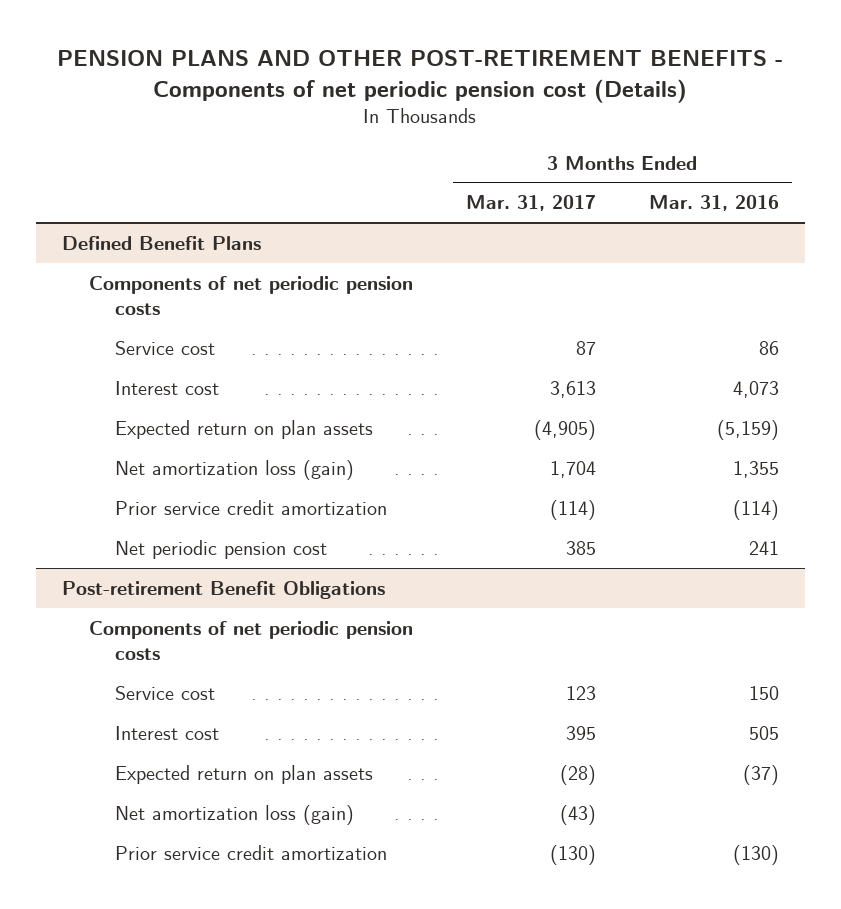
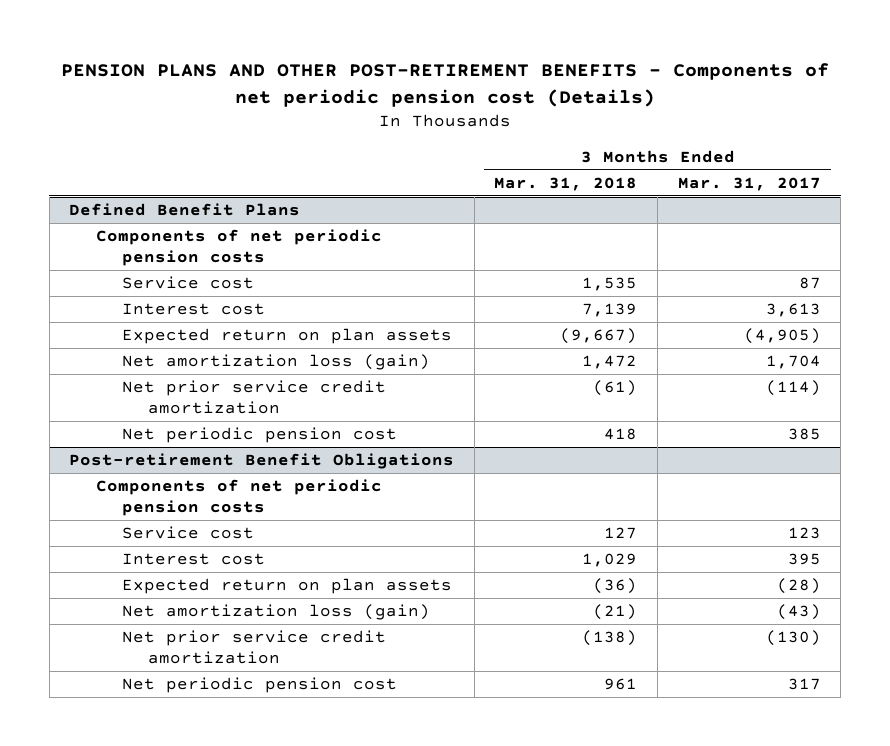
- | 3 Months Ended Mar. 31, 2017 | 3 Months Ended Mar. 31, 2016
+ | 3 Months Ended Mar. 31, 2018 | 3 Months Ended Mar. 31, 2017
@ Defined Benefit Plans
- Prior service credit amortization | (114) | (114)
+ Net prior service credit amortization | (61) | (114)
@ Post-retirement Benefit Obligations
- Prior service credit amortization | (130) | (130)
+ Net prior service credit amortization | (138) | (130)
+ Net periodic pension cost | 961 | 317

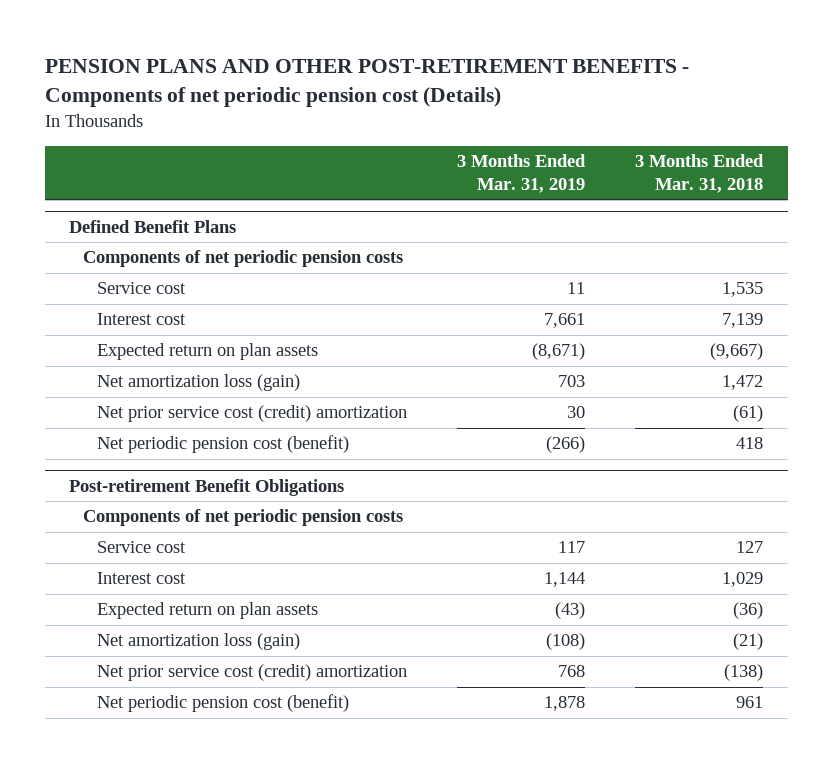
- | 3 Months Ended Mar. 31, 2018 | 3 Months Ended Mar. 31, 2017
+ | 3 Months Ended Mar. 31, 2019 | 3 Months Ended Mar. 31, 2018
@ Defined Benefit Plans
- Net prior service credit amortization | (61) | (114)
- Net periodic pension cost | 418 | 385
+ Net prior service cost (credit) amortization | 30 | (61)
+ Net periodic pension cost (benefit) | (266) | 418
@ Post-retirement Benefit Obligations
- Net prior service credit amortization | (138) | (130)
- Net periodic pension cost | 961 | 317
+ Net prior service cost (credit) amortization | 768 | (138)
+ Net periodic pension cost (benefit) | 1,878 | 961

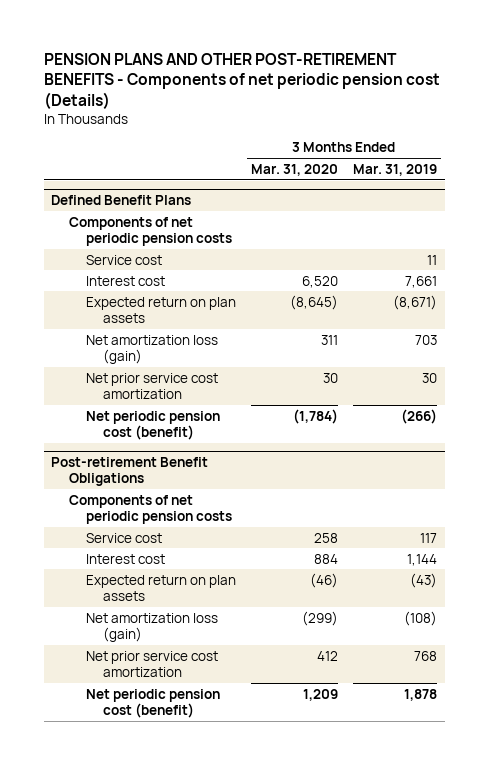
- | 3 Months Ended Mar. 31, 2019 | 3 Months Ended Mar. 31, 2018
+ | 3 Months Ended Mar. 31, 2020 | 3 Months Ended Mar. 31, 2019
@ Defined Benefit Plans
- Net prior service cost (credit) amortization | 30 | (61)
+ Net prior service cost amortization | 30 | 30
@ Post-retirement Benefit Obligations
- Net prior service cost (credit) amortization | 768 | (138)
+ Net prior service cost amortization | 412 | 768

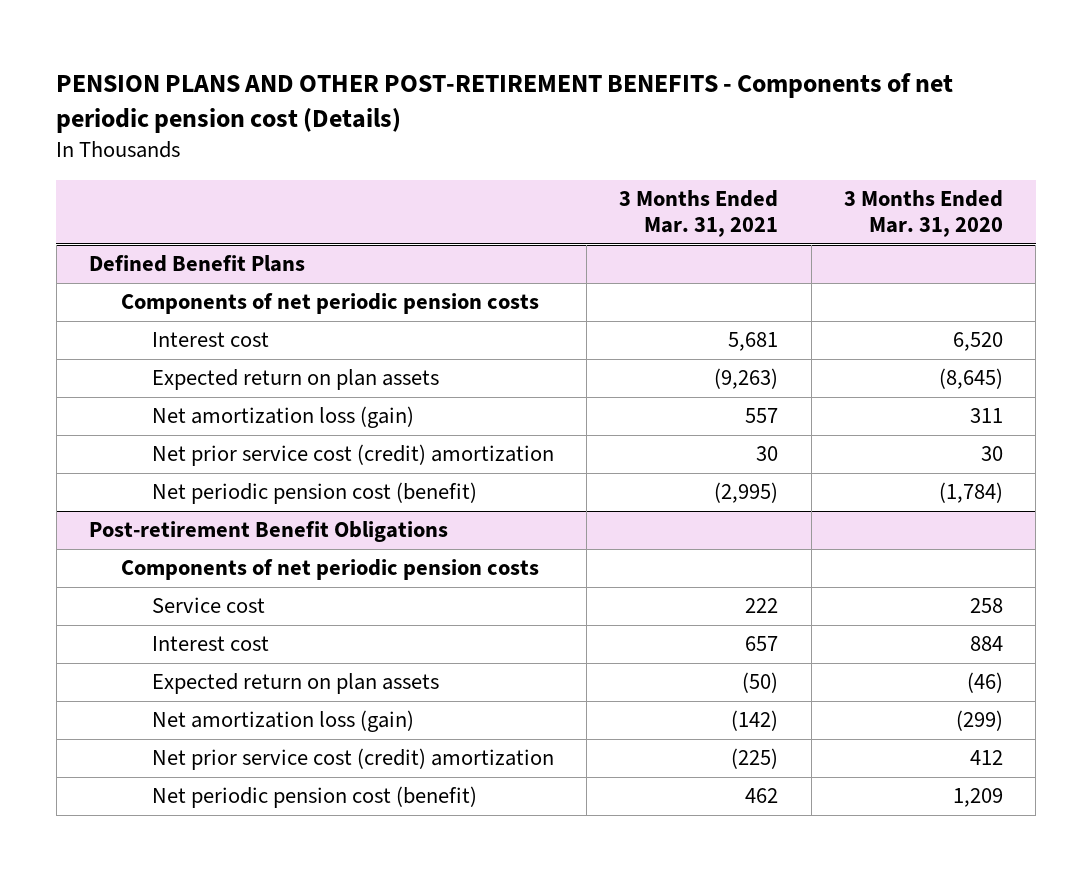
- | 3 Months Ended Mar. 31, 2020 | 3 Months Ended Mar. 31, 2019
+ | 3 Months Ended Mar. 31, 2021 | 3 Months Ended Mar. 31, 2020
@ Defined Benefit Plans
- Service cost | | 11
- Net prior service cost amortization | 30 | 30
+ Net prior service cost (credit) amortization | 30 | 30
@ Post-retirement Benefit Obligations
- Net prior service cost amortization | 412 | 768
+ Net prior service cost (credit) amortization | (225) | 412

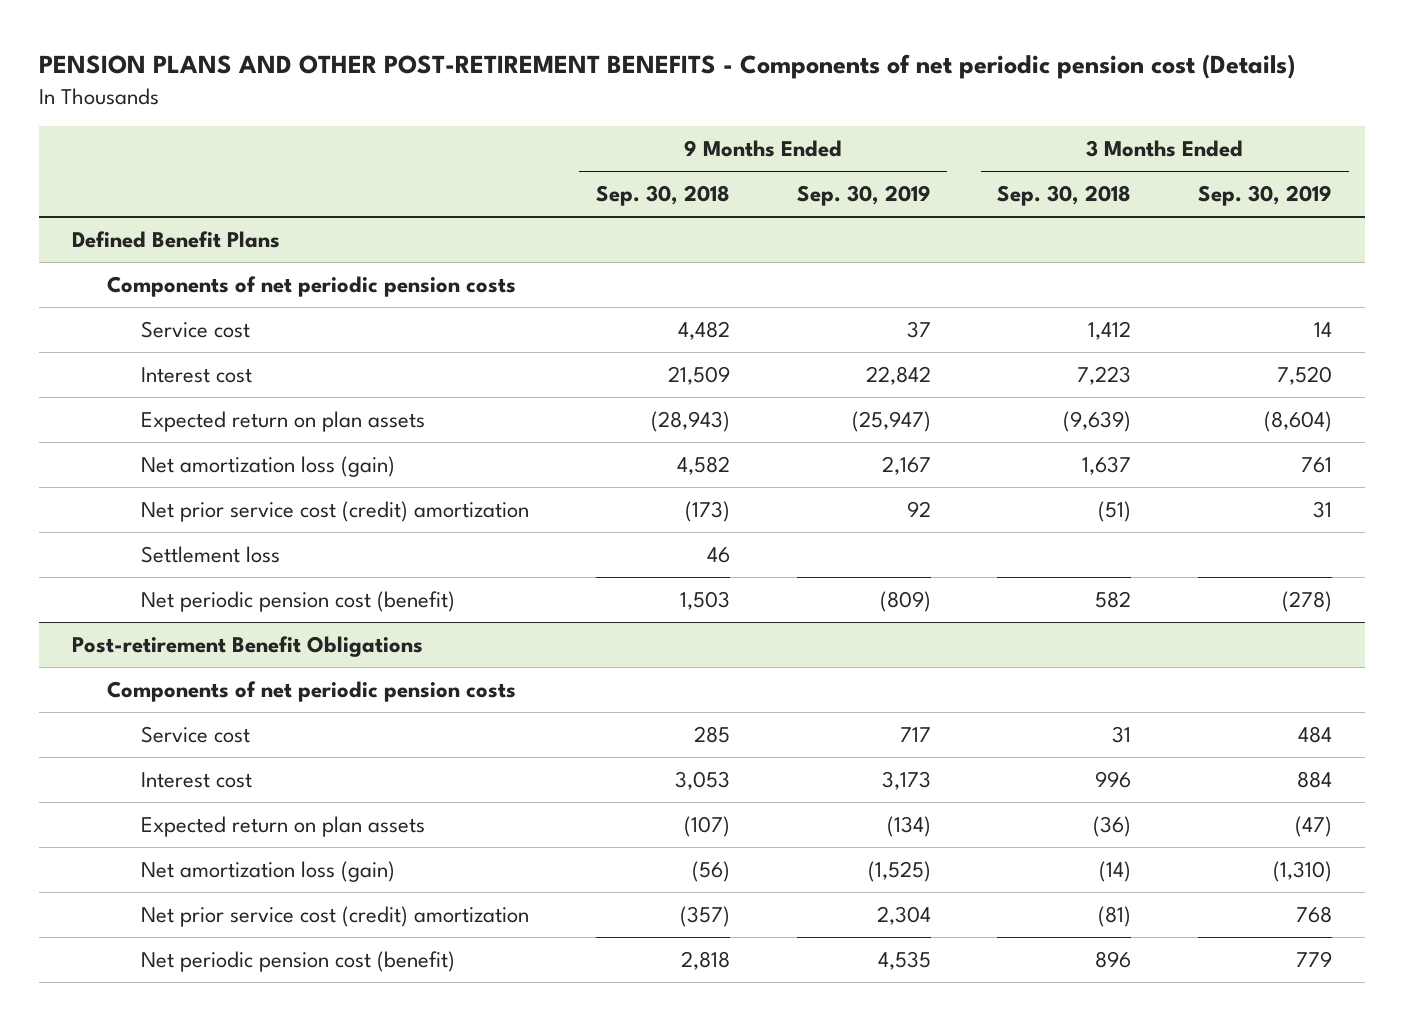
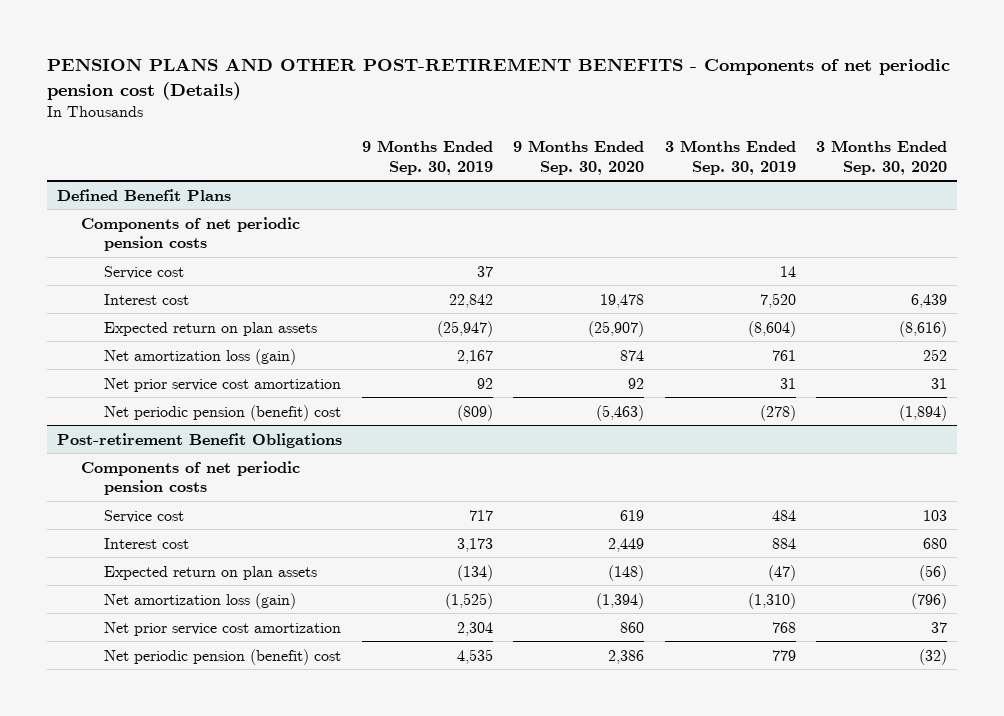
- | 9 Months Ended Sep. 30, 2018 | 9 Months Ended Sep. 30, 2019 | 3 Months Ended Sep. 30, 2018 | 3 Months Ended Sep. 30, 2019
+ | 9 Months Ended Sep. 30, 2019 | 9 Months Ended Sep. 30, 2020 | 3 Months Ended Sep. 30, 2019 | 3 Months Ended Sep. 30, 2020
@ Defined Benefit Plans
- Net prior service cost (credit) amortization | (173) | 92 | (51) | 31
- Settlement loss | 46 | | |
- Net periodic pension cost (benefit) | 1,503 | (809) | 582 | (278)
+ Net prior service cost amortization | 92 | 92 | 31 | 31
+ Net periodic pension (benefit) cost | (809) | (5,463) | (278) | (1,894)
@ Post-retirement Benefit Obligations
- Net prior service cost (credit) amortization | (357) | 2,304 | (81) | 768
- Net periodic pension cost (benefit) | 2,818 | 4,535 | 896 | 779
+ Net prior service cost amortization | 2,304 | 860 | 768 | 37
+ Net periodic pension (benefit) cost | 4,535 | 2,386 | 779 | (32)

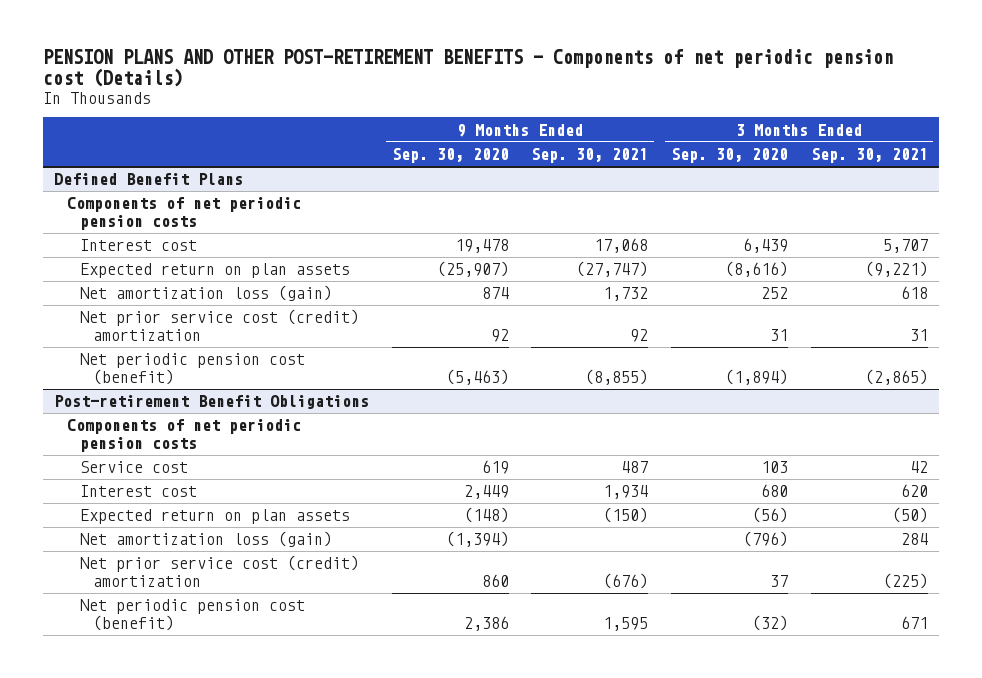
- | 9 Months Ended Sep. 30, 2019 | 9 Months Ended Sep. 30, 2020 | 3 Months Ended Sep. 30, 2019 | 3 Months Ended Sep. 30, 2020
+ | 9 Months Ended Sep. 30, 2020 | 9 Months Ended Sep. 30, 2021 | 3 Months Ended Sep. 30, 2020 | 3 Months Ended Sep. 30, 2021
@ Defined Benefit Plans
- Service cost | 37 | | 14 |
- Net prior service cost amortization | 92 | 92 | 31 | 31
- Net periodic pension (benefit) cost | (809) | (5,463) | (278) | (1,894)
+ Net prior service cost (credit) amortization | 92 | 92 | 31 | 31
+ Net periodic pension cost (benefit) | (5,463) | (8,855) | (1,894) | (2,865)
@ Post-retirement Benefit Obligations
- Net prior service cost amortization | 2,304 | 860 | 768 | 37
- Net periodic pension (benefit) cost | 4,535 | 2,386 | 779 | (32)
+ Net prior service cost (credit) amortization | 860 | (676) | 37 | (225)
+ Net periodic pension cost (benefit) | 2,386 | 1,595 | (32) | 671

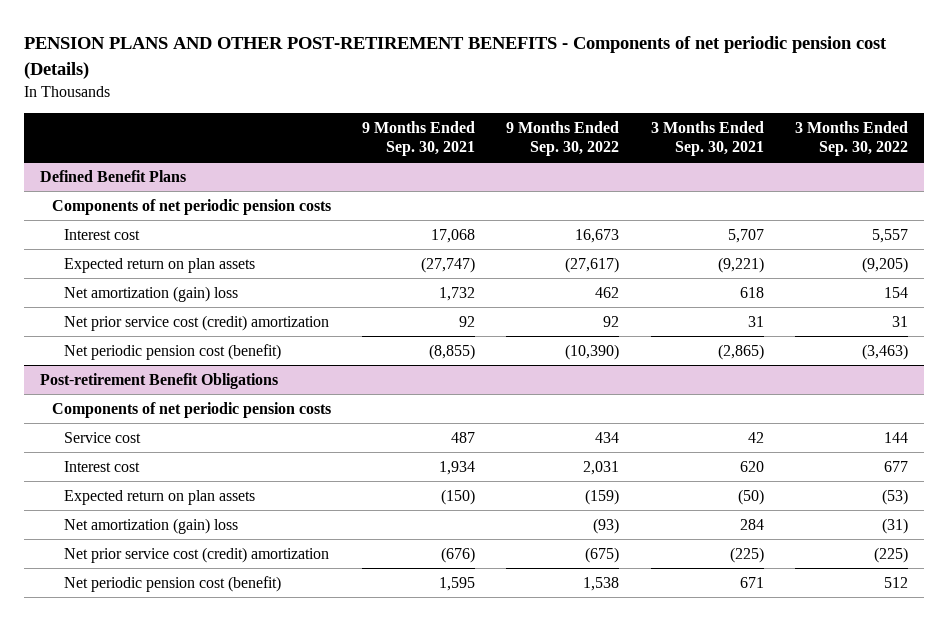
- | 9 Months Ended Sep. 30, 2020 | 9 Months Ended Sep. 30, 2021 | 3 Months Ended Sep. 30, 2020 | 3 Months Ended Sep. 30, 2021
+ | 9 Months Ended Sep. 30, 2021 | 9 Months Ended Sep. 30, 2022 | 3 Months Ended Sep. 30, 2021 | 3 Months Ended Sep. 30, 2022
@ Defined Benefit Plans
- Net amortization loss (gain) | 874 | 1,732 | 252 | 618
+ Net amortization (gain) loss | 1,732 | 462 | 618 | 154
@ Post-retirement Benefit Obligations
- Net amortization loss (gain) | (1,394) | | (796) | 284
+ Net amortization (gain) loss | | (93) | 284 | (31)

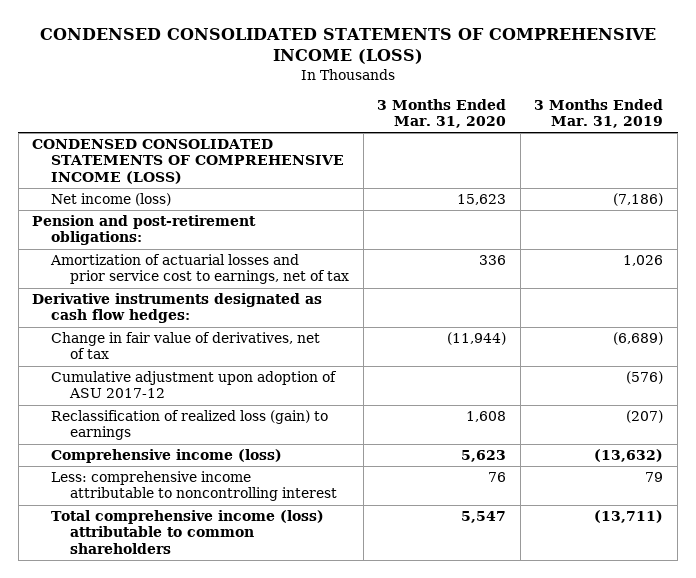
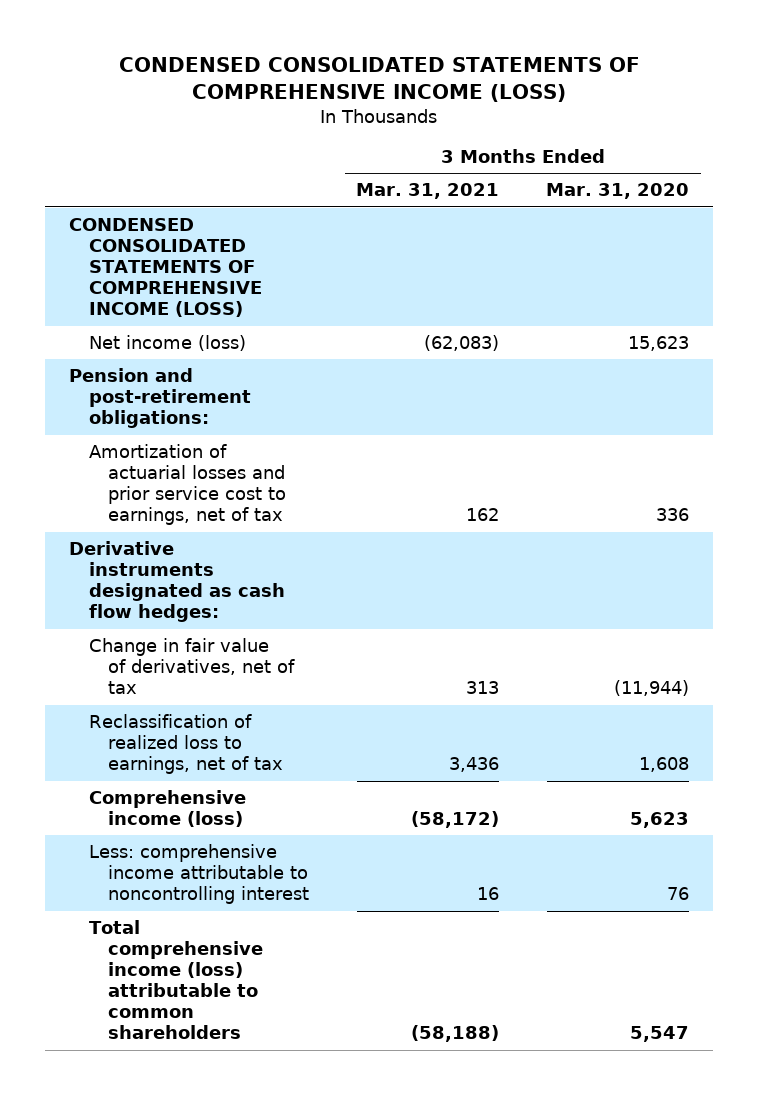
- | 3 Months Ended Mar. 31, 2020 | 3 Months Ended Mar. 31, 2019
+ | 3 Months Ended Mar. 31, 2021 | 3 Months Ended Mar. 31, 2020
- Cumulative adjustment upon adoption of ASU 2017-12 | | (576)
- Reclassification of realized loss (gain) to earnings | 1,608 | (207)
+ Reclassification of realized loss to earnings, net of tax | 3,436 | 1,608

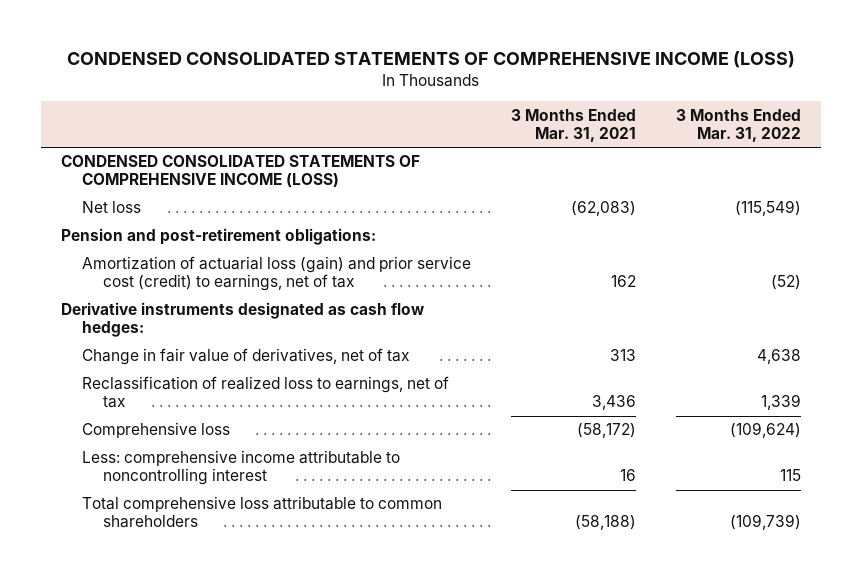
- | 3 Months Ended Mar. 31, 2021 | 3 Months Ended Mar. 31, 2020
+ | 3 Months Ended Mar. 31, 2021 | 3 Months Ended Mar. 31, 2022
- Net income (loss) | (62,083) | 15,623
+ Net loss | (62,083) | (115,549)
- Amortization of actuarial losses and prior service cost to earnings, net of tax | 162 | 336
+ Amortization of actuarial loss (gain) and prior service cost (credit) to earnings, net of tax | 162 | (52)
- Comprehensive income (loss) | (58,172) | 5,623
+ Comprehensive loss | (58,172) | (109,624)
- Total comprehensive income (loss) attributable to common shareholders | (58,188) | 5,547
+ Total comprehensive loss attributable to common shareholders | (58,188) | (109,739)

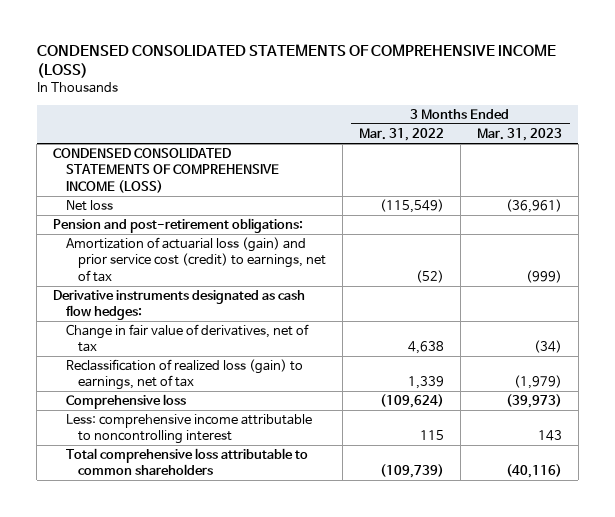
- | 3 Months Ended Mar. 31, 2021 | 3 Months Ended Mar. 31, 2022
+ | 3 Months Ended Mar. 31, 2022 | 3 Months Ended Mar. 31, 2023
- Reclassification of realized loss to earnings, net of tax | 3,436 | 1,339
+ Reclassification of realized loss (gain) to earnings, net of tax | 1,339 | (1,979)

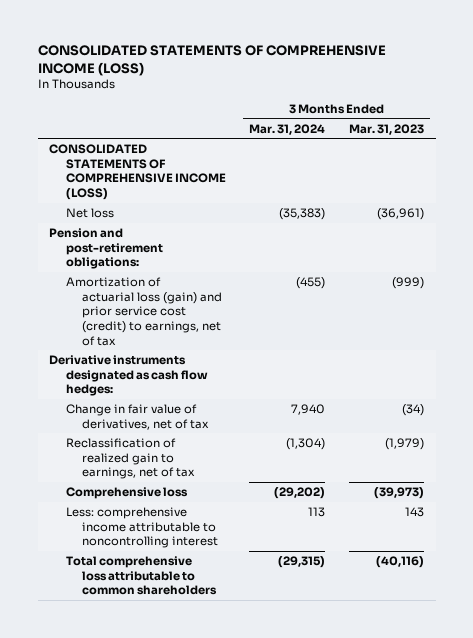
- CONDENSED CONSOLIDATED STATEMENTS OF COMPREHENSIVE INCOME (LOSS)
+ CONSOLIDATED STATEMENTS OF COMPREHENSIVE INCOME (LOSS)
- | 3 Months Ended Mar. 31, 2022 | 3 Months Ended Mar. 31, 2023
+ | 3 Months Ended Mar. 31, 2024 | 3 Months Ended Mar. 31, 2023
- CONDENSED CONSOLIDATED STATEMENTS OF COMPREHENSIVE INCOME (LOSS)
+ CONSOLIDATED STATEMENTS OF COMPREHENSIVE INCOME (LOSS)
- Reclassification of realized loss (gain) to earnings, net of tax | 1,339 | (1,979)
+ Reclassification of realized gain to earnings, net of tax | (1,304) | (1,979)

